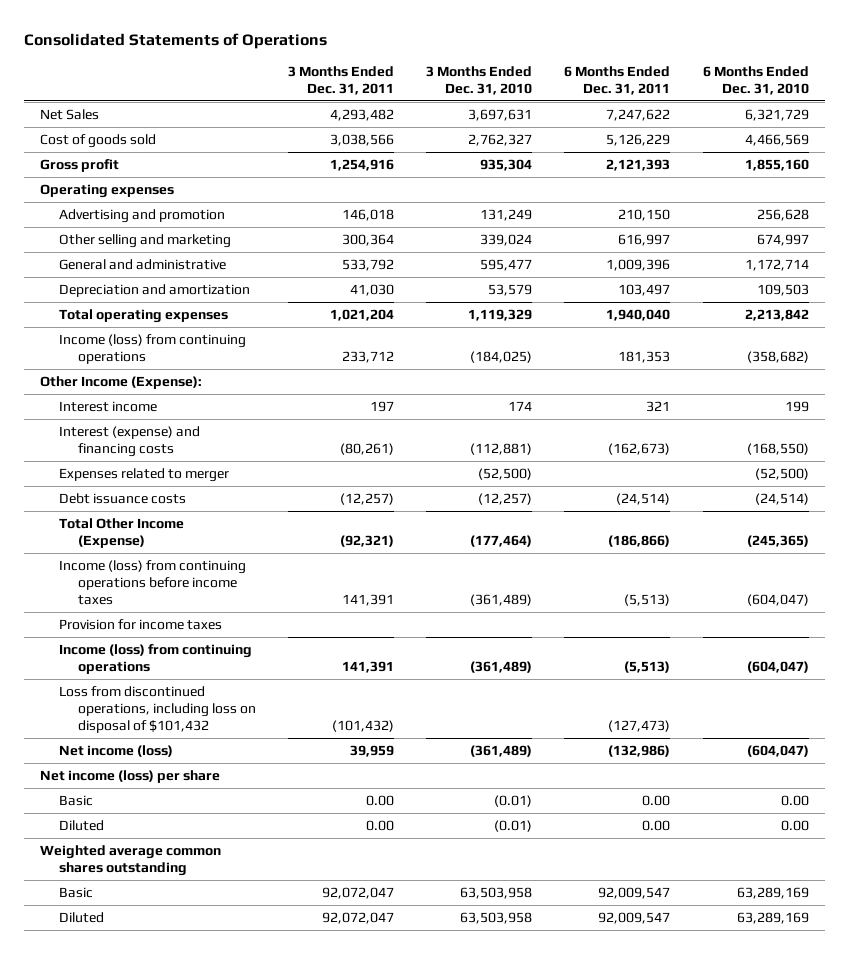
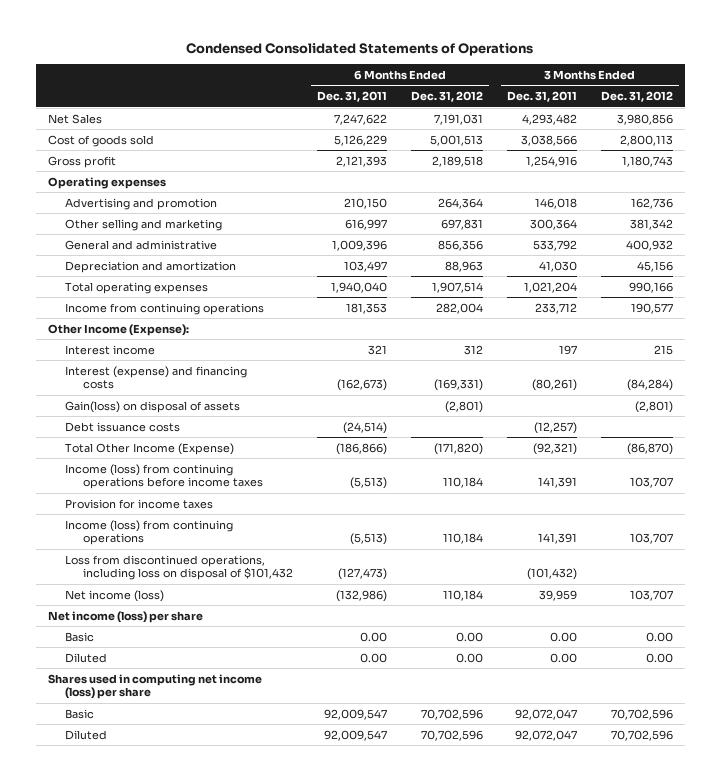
- Consolidated Statements of Operations
+ Condensed Consolidated Statements of Operations
- | 3 Months Ended Dec. 31, 2011 | 3 Months Ended Dec. 31, 2010 | 6 Months Ended Dec. 31, 2011 | 6 Months Ended Dec. 31, 2010
+ | 6 Months Ended Dec. 31, 2011 | 6 Months Ended Dec. 31, 2012 | 3 Months Ended Dec. 31, 2011 | 3 Months Ended Dec. 31, 2012
- Income (loss) from continuing operations | 233,712 | (184,025) | 181,353 | (358,682)
+ Income from continuing operations | 181,353 | 282,004 | 233,712 | 190,577
- Expenses related to merger | | (52,500) | | (52,500)
+ Gain(loss) on disposal of assets | | (2,801) | | (2,801)
- Weighted average common shares outstanding
+ Shares used in computing net income (loss) per share

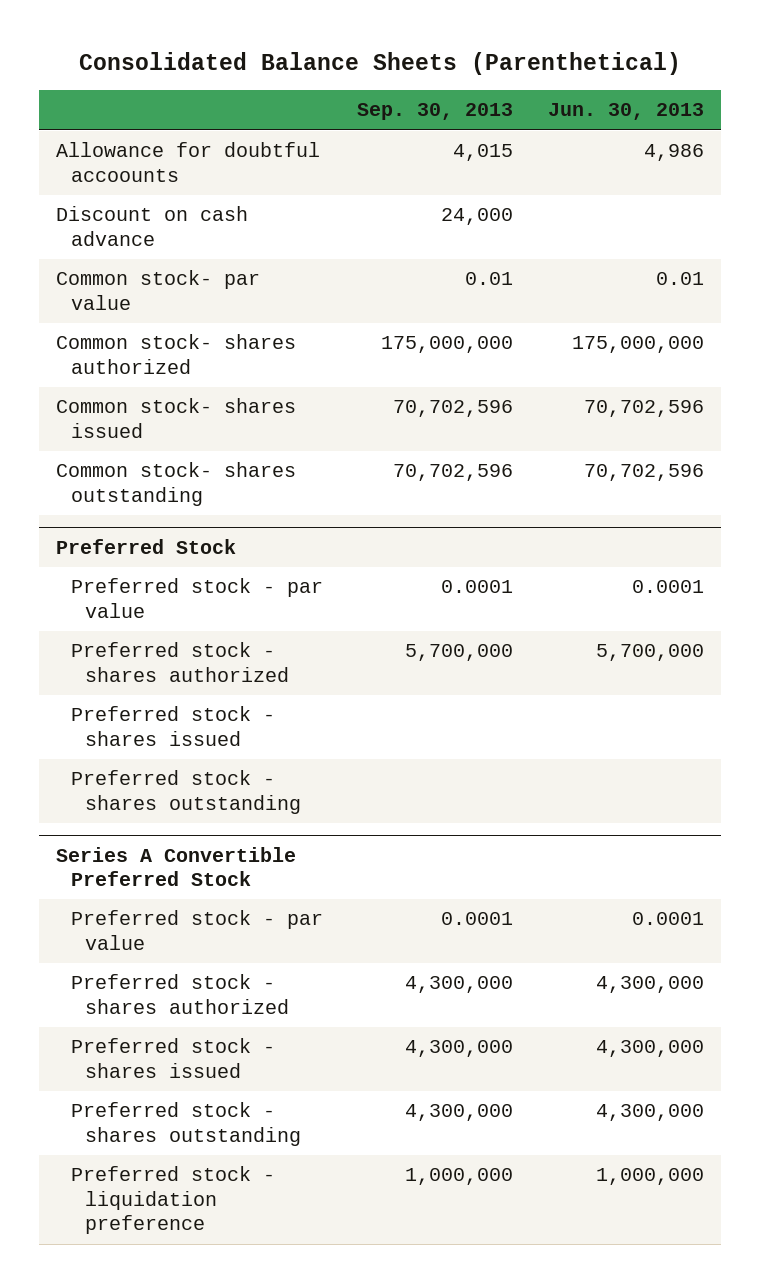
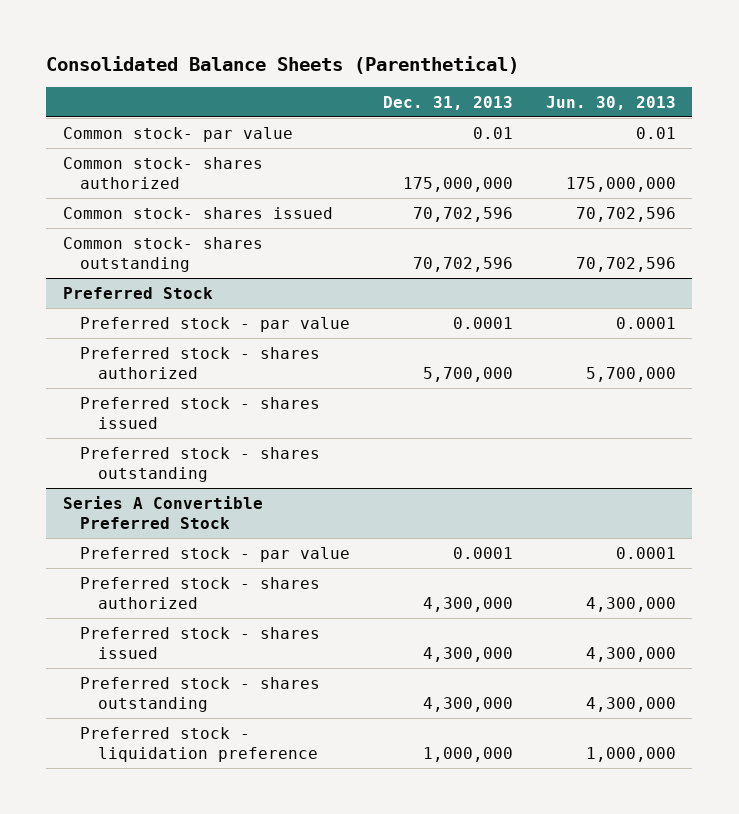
- | Sep. 30, 2013 | Jun. 30, 2013
+ | Dec. 31, 2013 | Jun. 30, 2013
- Allowance for doubtful accoounts | 4,015 | 4,986
- Discount on cash advance | 24,000 |

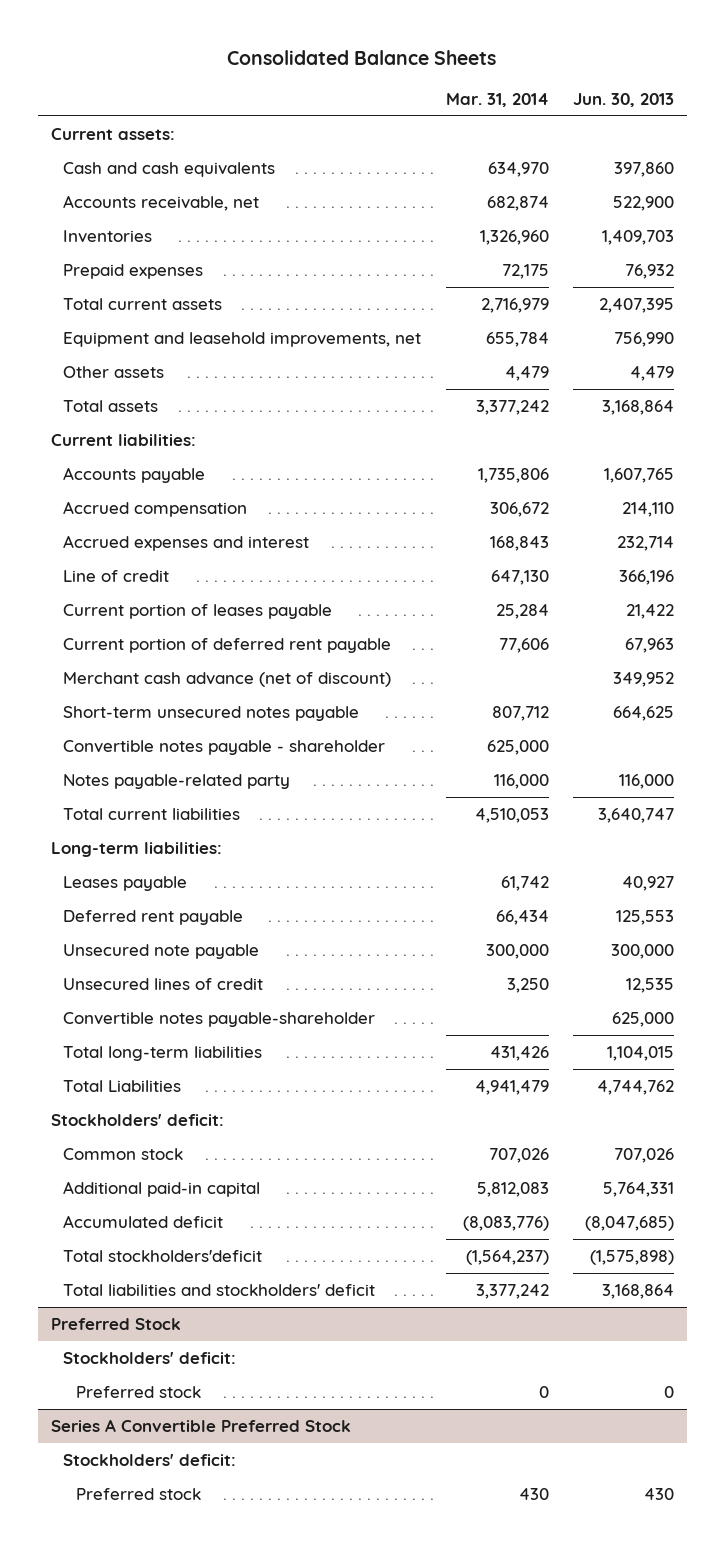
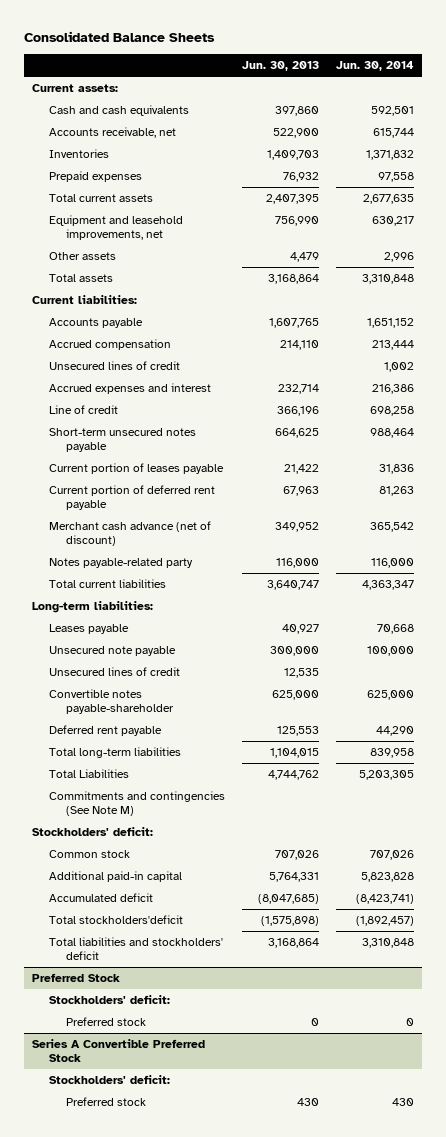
- | Mar. 31, 2014 | Jun. 30, 2013
+ | Jun. 30, 2013 | Jun. 30, 2014
+ Unsecured lines of credit | | 1,002
moved up: Short-term unsecured notes payable | 664,625 | 988,464
- Convertible notes payable - shareholder | 625,000 |
moved down: Deferred rent payable | 125,553 | 44,290
+ Commitments and contingencies (See Note M)

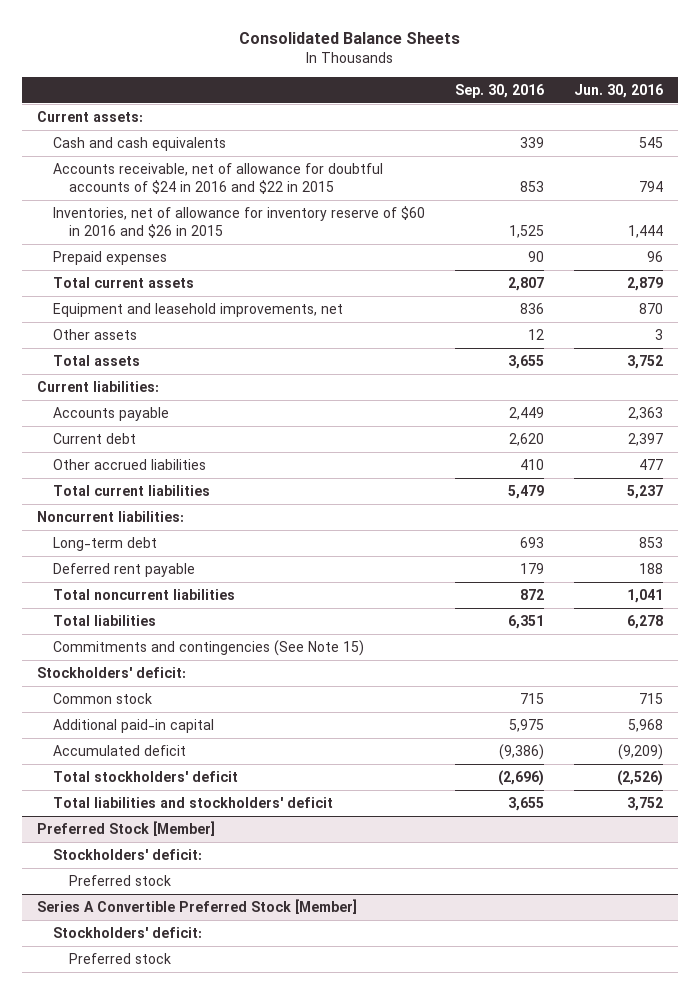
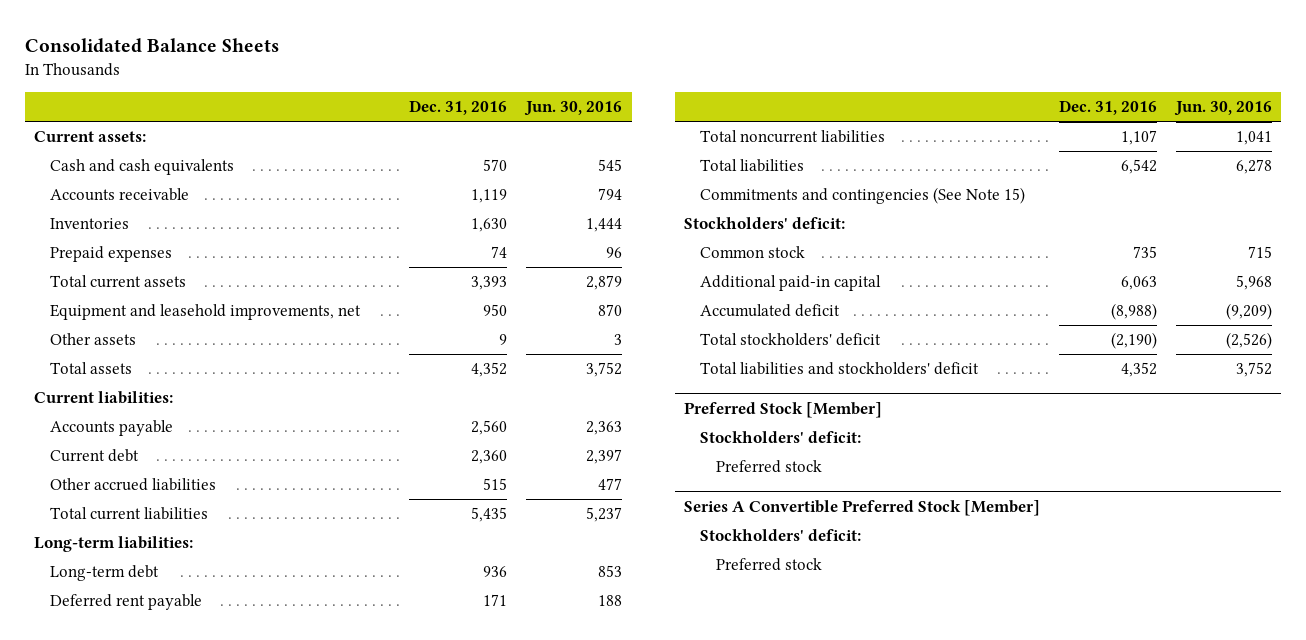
- | Sep. 30, 2016 | Jun. 30, 2016
+ | Dec. 31, 2016 | Jun. 30, 2016
- Accounts receivable, net of allowance for doubtful accounts of $24 in 2016 and $22 in 2015 | 853 | 794
- Inventories, net of allowance for inventory reserve of $60 in 2016 and $26 in 2015 | 1,525 | 1,444
+ Accounts receivable | 1,119 | 794
+ Inventories | 1,630 | 1,444
- Noncurrent liabilities:
+ Long-term liabilities:

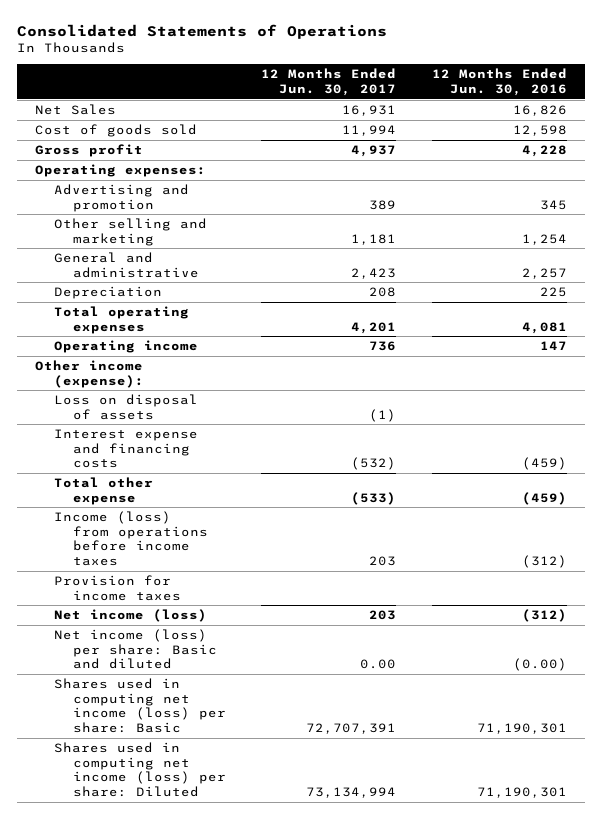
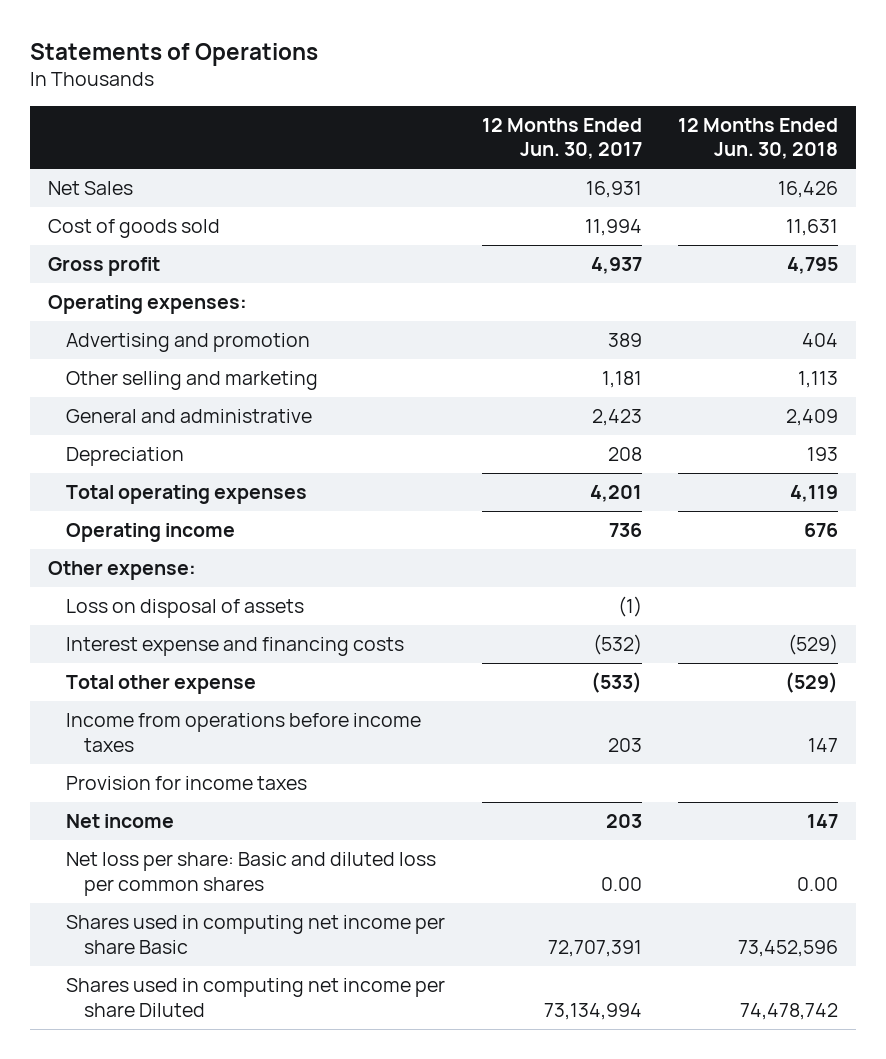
- Consolidated Statements of Operations
+ Statements of Operations
- | 12 Months Ended Jun. 30, 2017 | 12 Months Ended Jun. 30, 2016
+ | 12 Months Ended Jun. 30, 2017 | 12 Months Ended Jun. 30, 2018
- Other income (expense):
+ Other expense:
- Income (loss) from operations before income taxes | 203 | (312)
+ Income from operations before income taxes | 203 | 147
- Net income (loss) | 203 | (312)
- Net income (loss) per share: Basic and diluted | 0.00 | (0.00)
- Shares used in computing net income (loss) per share: Basic | 72,707,391 | 71,190,301
- Shares used in computing net income (loss) per share: Diluted | 73,134,994 | 71,190,301
+ Net income | 203 | 147
+ Net loss per share: Basic and diluted loss per common shares | 0.00 | 0.00
+ Shares used in computing net income per share Basic | 72,707,391 | 73,452,596
+ Shares used in computing net income per share Diluted | 73,134,994 | 74,478,742

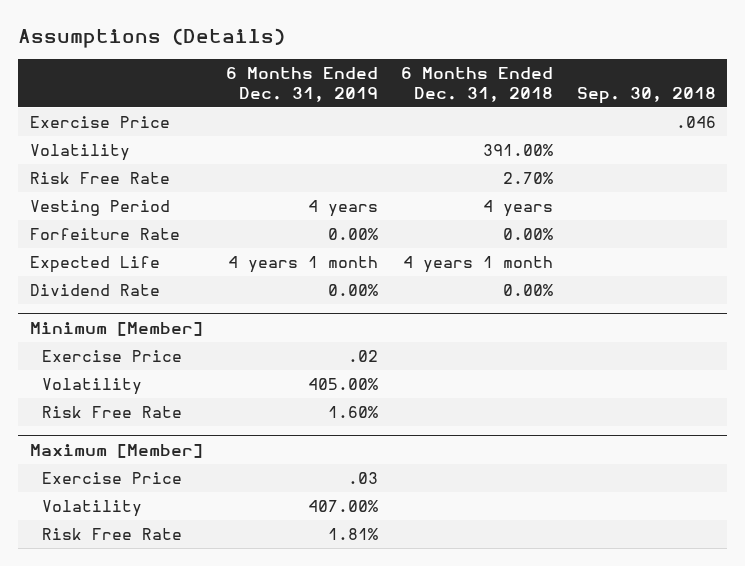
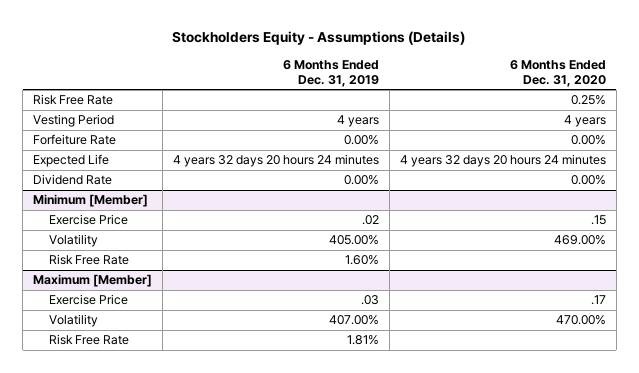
- Assumptions (Details)
+ Stockholders Equity - Assumptions (Details)
- | 6 Months Ended Dec. 31, 2019 | 6 Months Ended Dec. 31, 2018 | Sep. 30, 2018
+ | 6 Months Ended Dec. 31, 2019 | 6 Months Ended Dec. 31, 2020
- Exercise Price | | | .046
- Volatility | | 391.00% |
- Expected Life | 4 years 1 month | 4 years 1 month |
+ Expected Life | 4 years 32 days 20 hours 24 minutes | 4 years 32 days 20 hours 24 minutes

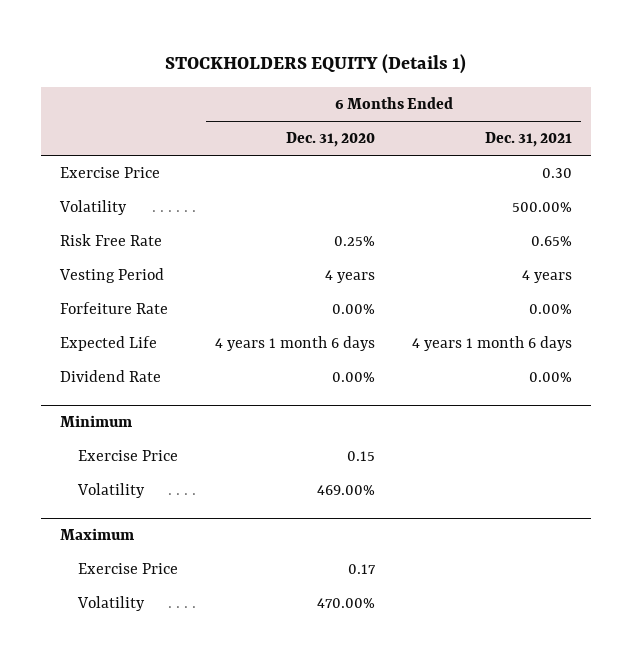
- Stockholders Equity - Assumptions (Details)
+ STOCKHOLDERS EQUITY (Details 1)
- | 6 Months Ended Dec. 31, 2019 | 6 Months Ended Dec. 31, 2020
+ | 6 Months Ended Dec. 31, 2020 | 6 Months Ended Dec. 31, 2021
+ Exercise Price | | 0.30
+ Volatility | | 500.00%
- Expected Life | 4 years 32 days 20 hours 24 minutes | 4 years 32 days 20 hours 24 minutes
+ Expected Life | 4 years 1 month 6 days | 4 years 1 month 6 days
- Minimum [Member]
- Exercise Price | .02 | .15
+ Minimum
+ Exercise Price | 0.15 |
- Risk Free Rate | 1.60% |
- Maximum [Member]
- Exercise Price | .03 | .17
+ Maximum
+ Exercise Price | 0.17 |
- Risk Free Rate | 1.81% |

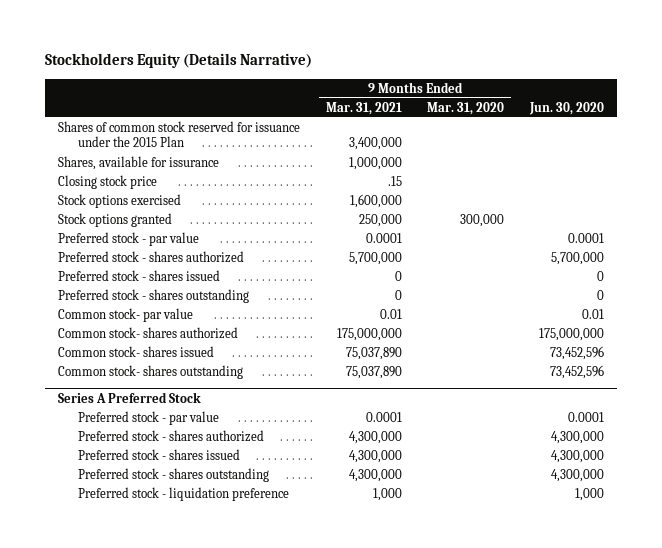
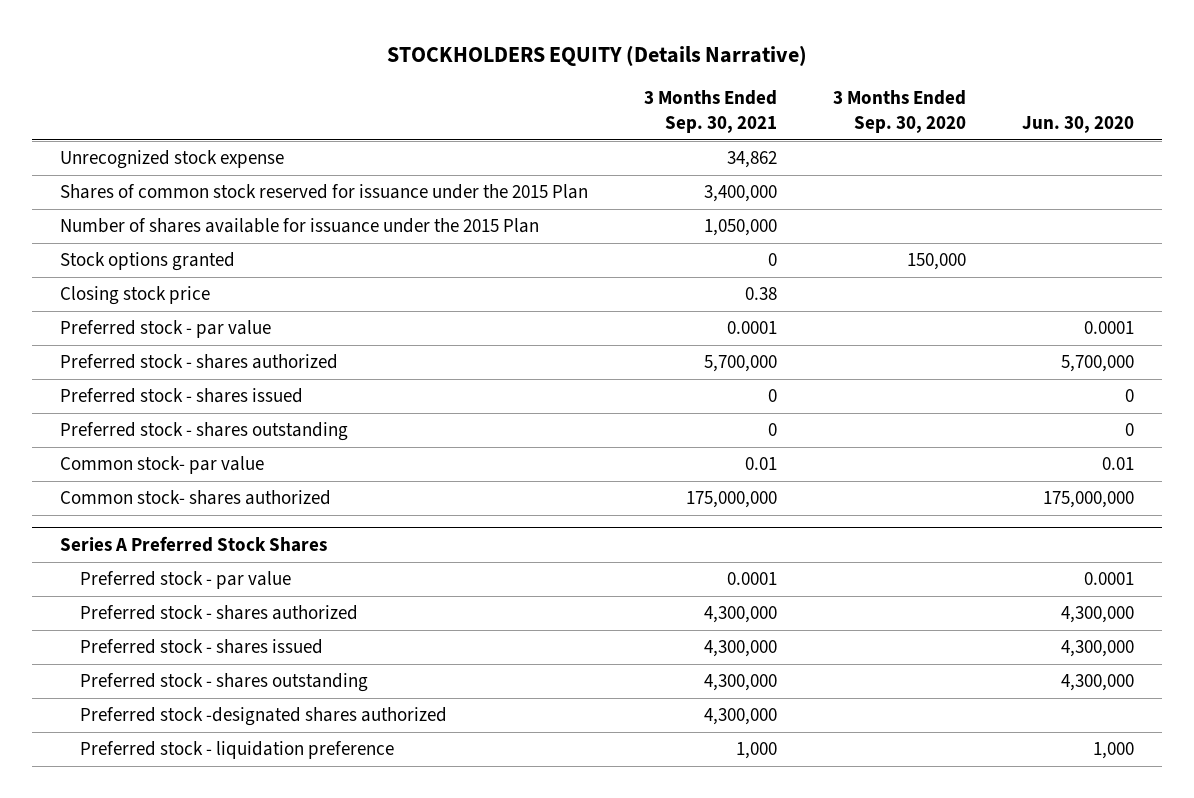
- Stockholders Equity (Details Narrative)
+ STOCKHOLDERS EQUITY (Details Narrative)
- | 9 Months Ended Mar. 31, 2021 | 9 Months Ended Mar. 31, 2020 | Jun. 30, 2020
+ | 3 Months Ended Sep. 30, 2021 | 3 Months Ended Sep. 30, 2020 | Jun. 30, 2020
+ Unrecognized stock expense | 34,862 | |
- Shares, available for issurance | 1,000,000 | |
- Stock options exercised | 1,600,000 | |
+ Number of shares available for issuance under the 2015 Plan | 1,050,000 | |
moved down: Closing stock price | 0.38 | |
- Common stock- shares issued | 75,037,890 | | 73,452,596
- Common stock- shares outstanding | 75,037,890 | | 73,452,596
- Series A Preferred Stock
+ Series A Preferred Stock Shares
+ Preferred stock -designated shares authorized | 4,300,000 | |

